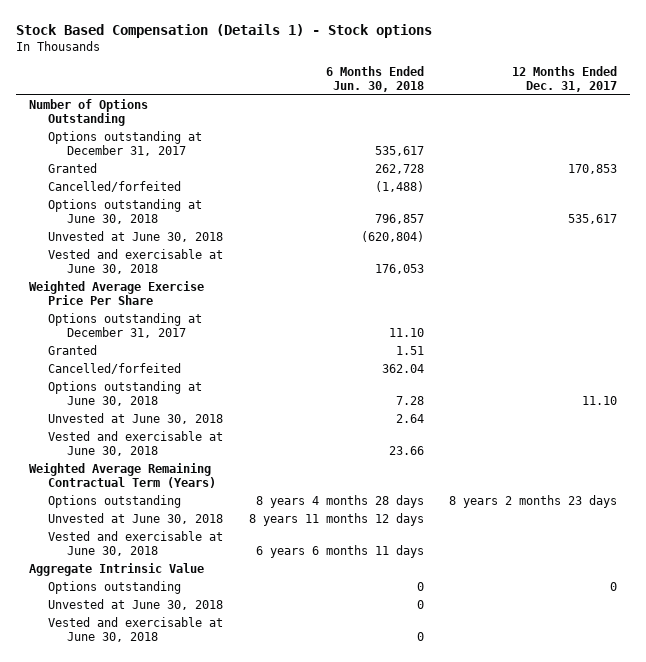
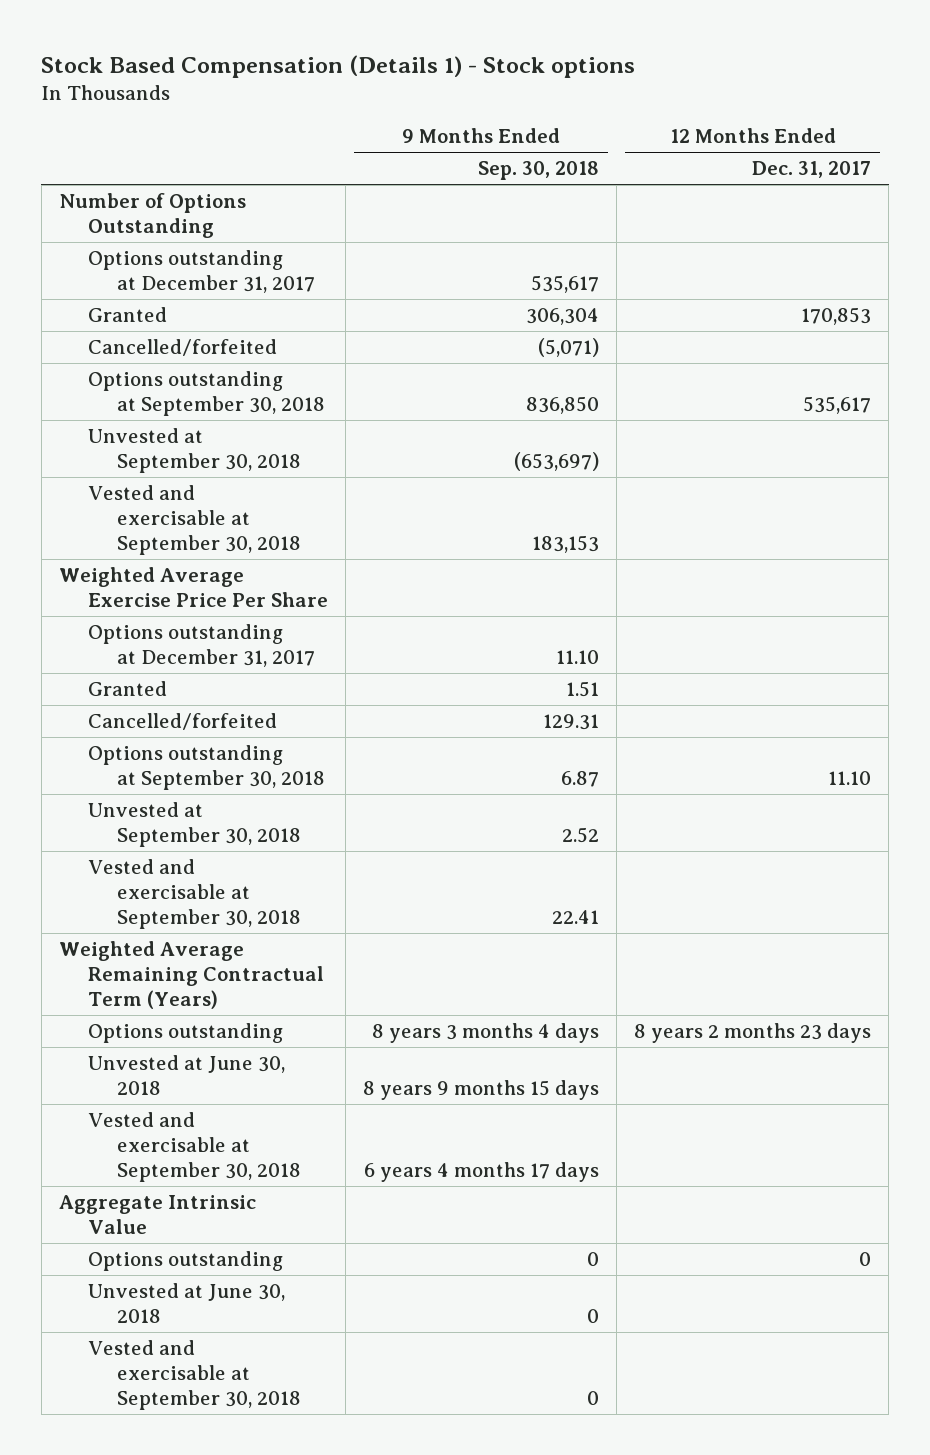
- | 6 Months Ended Jun. 30, 2018 | 12 Months Ended Dec. 31, 2017
+ | 9 Months Ended Sep. 30, 2018 | 12 Months Ended Dec. 31, 2017
- Options outstanding at June 30, 2018 | 796,857 | 535,617
- Unvested at June 30, 2018 | (620,804) |
- Vested and exercisable at June 30, 2018 | 176,053 |
+ Options outstanding at September 30, 2018 | 836,850 | 535,617
+ Unvested at September 30, 2018 | (653,697) |
+ Vested and exercisable at September 30, 2018 | 183,153 |
- Options outstanding at June 30, 2018 | 7.28 | 11.10
- Unvested at June 30, 2018 | 2.64 |
- Vested and exercisable at June 30, 2018 | 23.66 |
+ Options outstanding at September 30, 2018 | 6.87 | 11.10
+ Unvested at September 30, 2018 | 2.52 |
+ Vested and exercisable at September 30, 2018 | 22.41 |
- Vested and exercisable at June 30, 2018 | 6 years 6 months 11 days |
+ Vested and exercisable at September 30, 2018 | 6 years 4 months 17 days |
- Vested and exercisable at June 30, 2018 | 0 |
+ Vested and exercisable at September 30, 2018 | 0 |

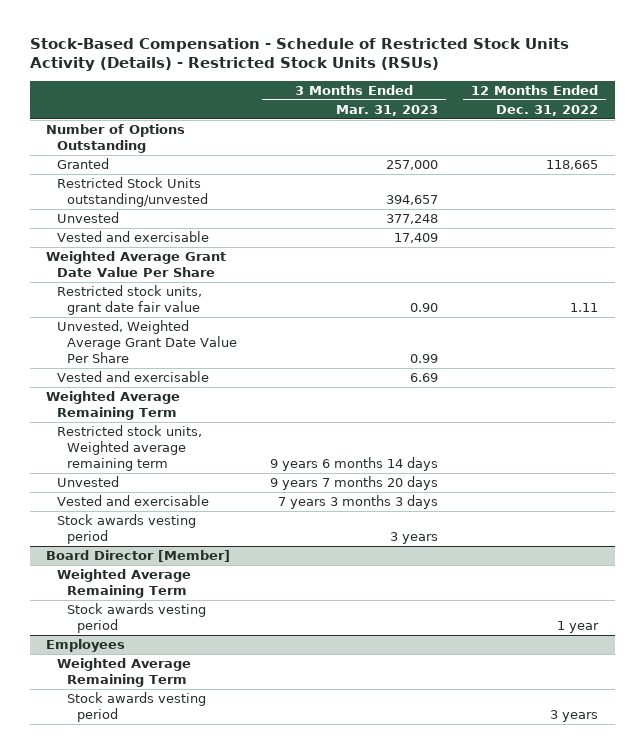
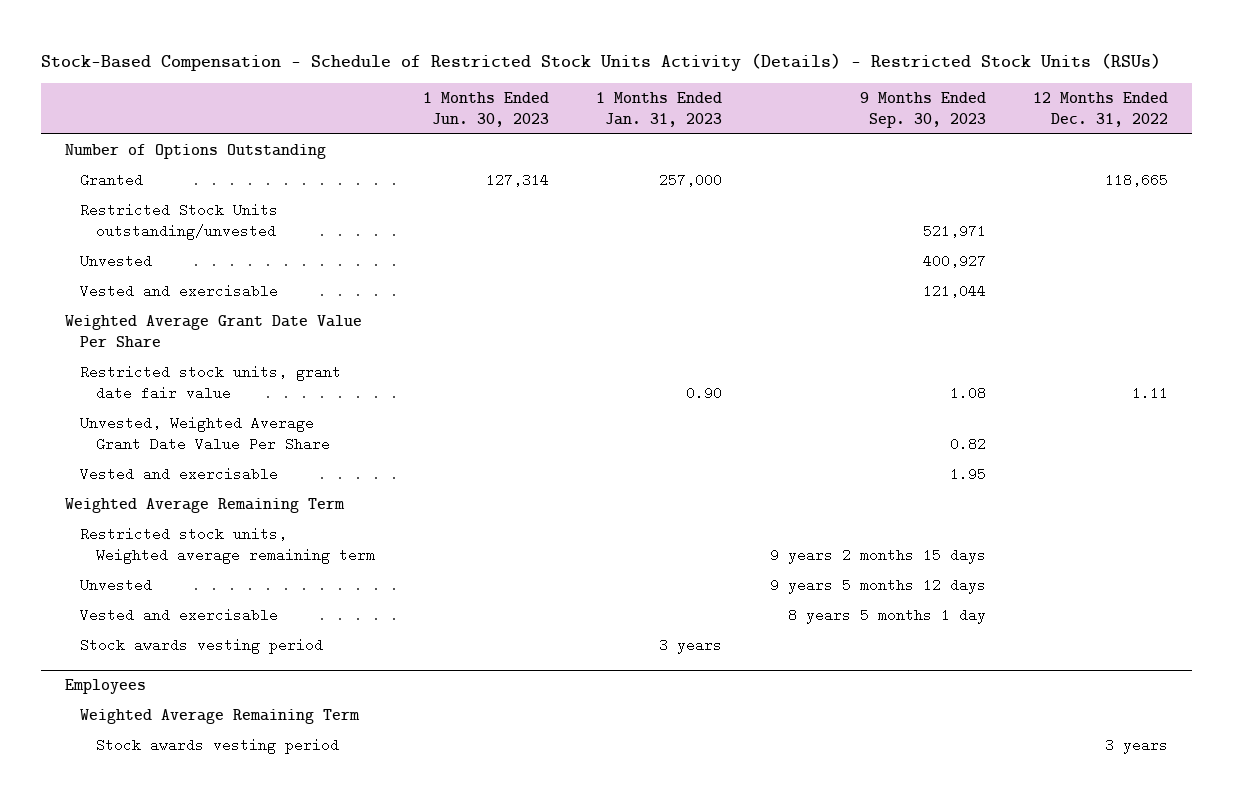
- | 3 Months Ended Mar. 31, 2023 | 12 Months Ended Dec. 31, 2022
+ | 1 Months Ended Jun. 30, 2023 | 1 Months Ended Jan. 31, 2023 | 9 Months Ended Sep. 30, 2023 | 12 Months Ended Dec. 31, 2022
- Board Director [Member]
- Weighted Average Remaining Term
- Stock awards vesting period | | 1 year

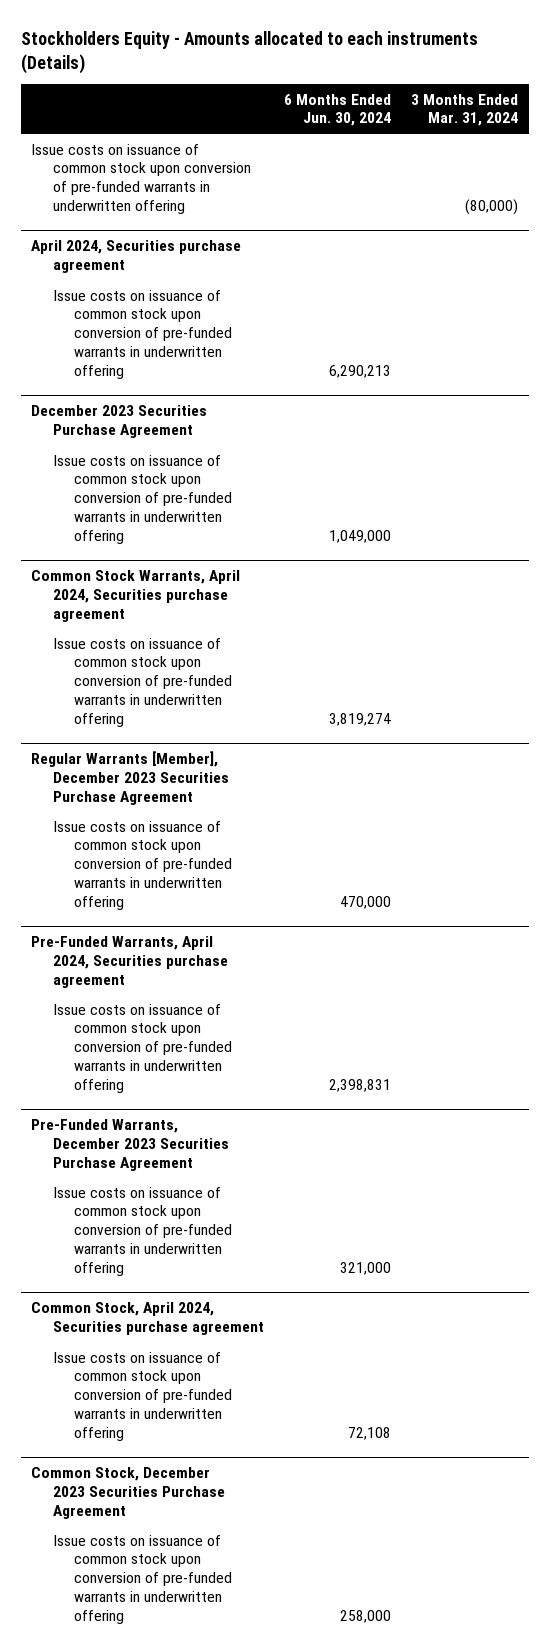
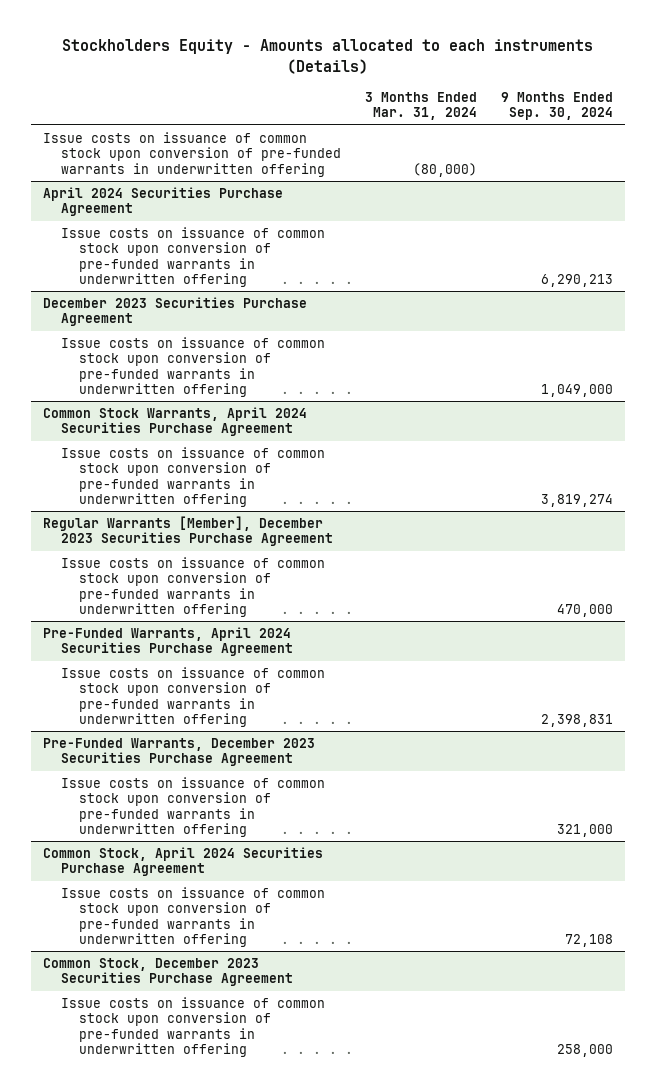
- | 6 Months Ended Jun. 30, 2024 | 3 Months Ended Mar. 31, 2024
+ | 3 Months Ended Mar. 31, 2024 | 9 Months Ended Sep. 30, 2024
- April 2024, Securities purchase agreement
+ April 2024 Securities Purchase Agreement
- Common Stock Warrants, April 2024, Securities purchase agreement
+ Common Stock Warrants, April 2024 Securities Purchase Agreement
- Pre-Funded Warrants, April 2024, Securities purchase agreement
+ Pre-Funded Warrants, April 2024 Securities Purchase Agreement
- Common Stock, April 2024, Securities purchase agreement
+ Common Stock, April 2024 Securities Purchase Agreement

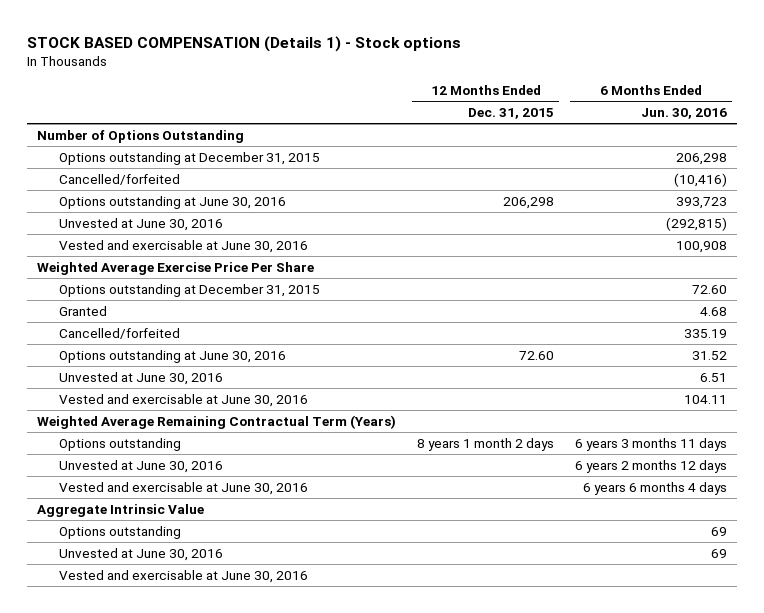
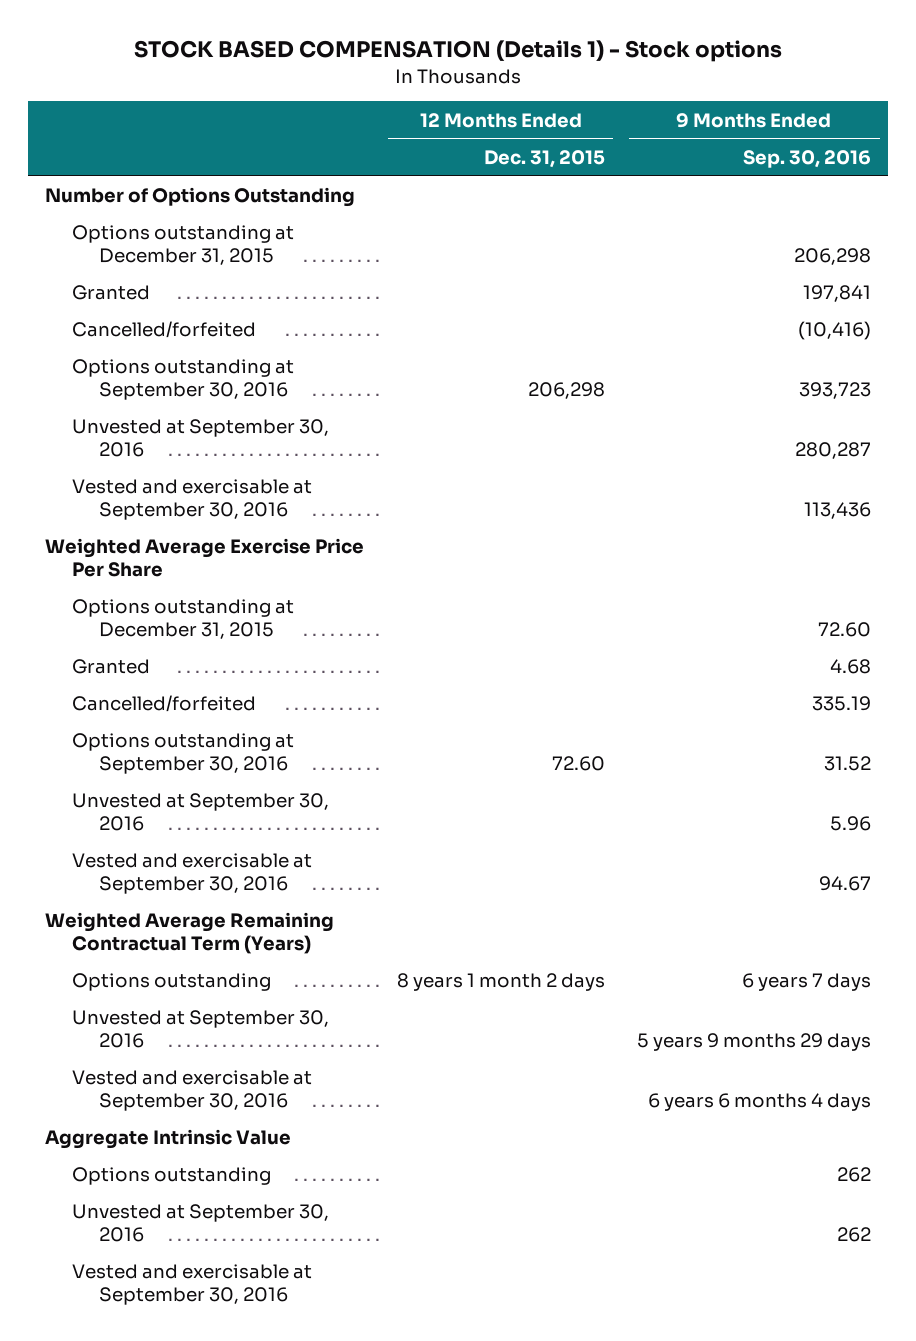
- | 12 Months Ended Dec. 31, 2015 | 6 Months Ended Jun. 30, 2016
+ | 12 Months Ended Dec. 31, 2015 | 9 Months Ended Sep. 30, 2016
+ Granted | | 197,841
- Options outstanding at June 30, 2016 | 206,298 | 393,723
- Unvested at June 30, 2016 | | (292,815)
- Vested and exercisable at June 30, 2016 | | 100,908
+ Options outstanding at September 30, 2016 | 206,298 | 393,723
+ Unvested at September 30, 2016 | | 280,287
+ Vested and exercisable at September 30, 2016 | | 113,436
- Options outstanding at June 30, 2016 | 72.60 | 31.52
- Unvested at June 30, 2016 | | 6.51
- Vested and exercisable at June 30, 2016 | | 104.11
+ Options outstanding at September 30, 2016 | 72.60 | 31.52
+ Unvested at September 30, 2016 | | 5.96
+ Vested and exercisable at September 30, 2016 | | 94.67
- Unvested at June 30, 2016 | | 6 years 2 months 12 days
- Vested and exercisable at June 30, 2016 | | 6 years 6 months 4 days
+ Unvested at September 30, 2016 | | 5 years 9 months 29 days
+ Vested and exercisable at September 30, 2016 | | 6 years 6 months 4 days
- Unvested at June 30, 2016 | | 69
- Vested and exercisable at June 30, 2016
+ Unvested at September 30, 2016 | | 262
+ Vested and exercisable at September 30, 2016

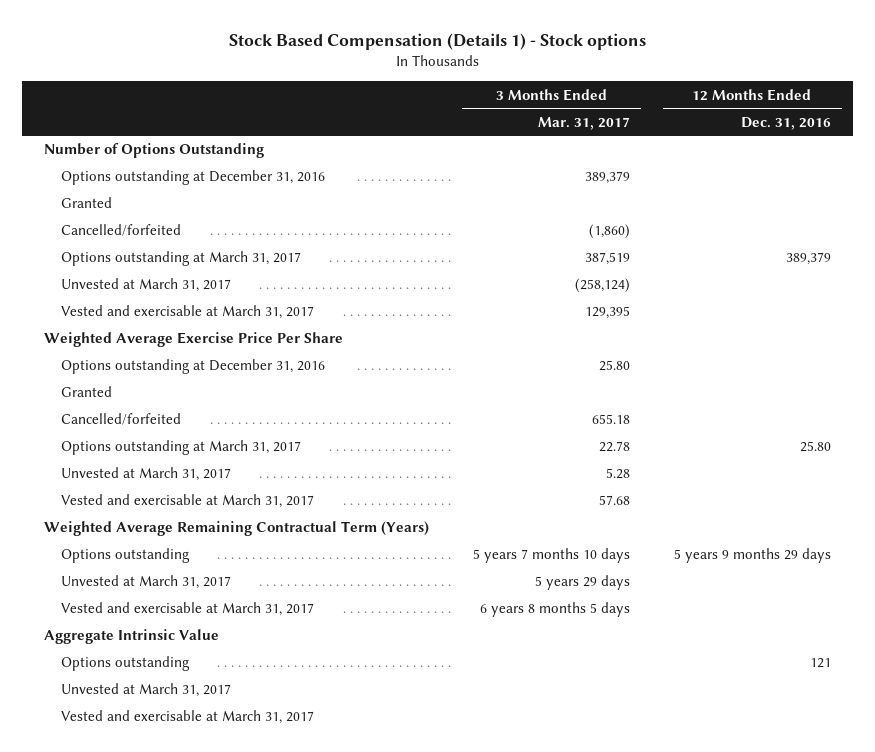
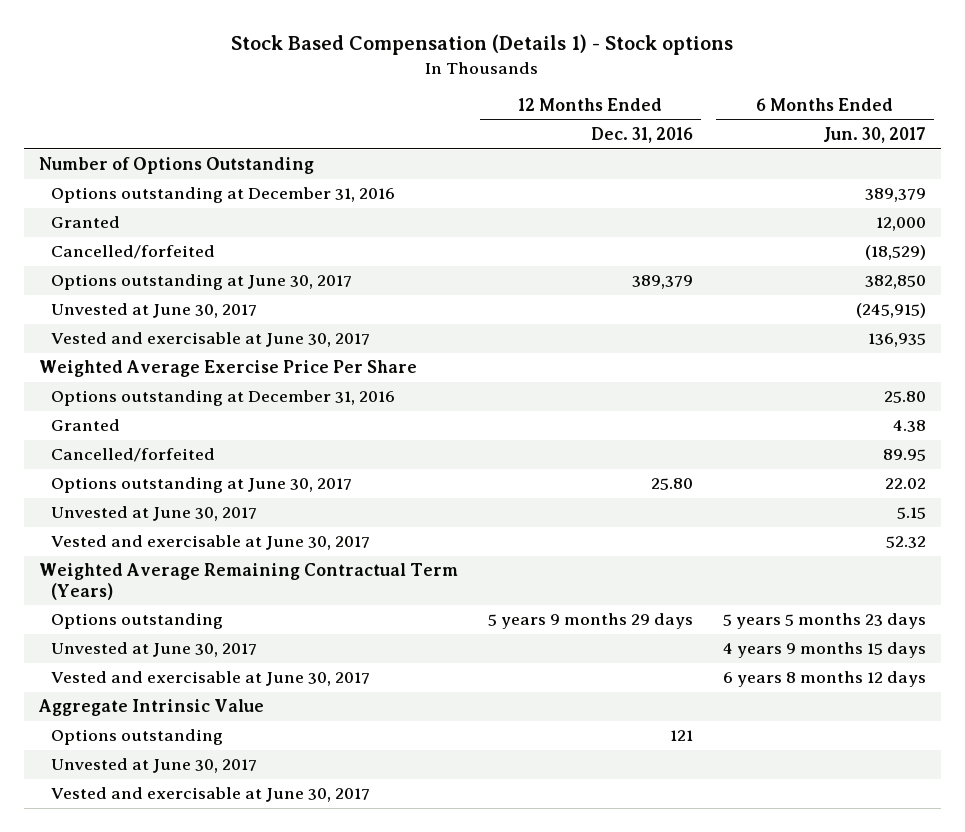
- | 3 Months Ended Mar. 31, 2017 | 12 Months Ended Dec. 31, 2016
+ | 12 Months Ended Dec. 31, 2016 | 6 Months Ended Jun. 30, 2017
- Options outstanding at March 31, 2017 | 387,519 | 389,379
- Unvested at March 31, 2017 | (258,124) |
- Vested and exercisable at March 31, 2017 | 129,395 |
+ Options outstanding at June 30, 2017 | 389,379 | 382,850
+ Unvested at June 30, 2017 | | (245,915)
+ Vested and exercisable at June 30, 2017 | | 136,935
- Options outstanding at March 31, 2017 | 22.78 | 25.80
- Unvested at March 31, 2017 | 5.28 |
- Vested and exercisable at March 31, 2017 | 57.68 |
+ Options outstanding at June 30, 2017 | 25.80 | 22.02
+ Unvested at June 30, 2017 | | 5.15
+ Vested and exercisable at June 30, 2017 | | 52.32
- Unvested at March 31, 2017 | 5 years 29 days |
- Vested and exercisable at March 31, 2017 | 6 years 8 months 5 days |
+ Unvested at June 30, 2017 | | 4 years 9 months 15 days
+ Vested and exercisable at June 30, 2017 | | 6 years 8 months 12 days
- Unvested at March 31, 2017
- Vested and exercisable at March 31, 2017
+ Unvested at June 30, 2017
+ Vested and exercisable at June 30, 2017

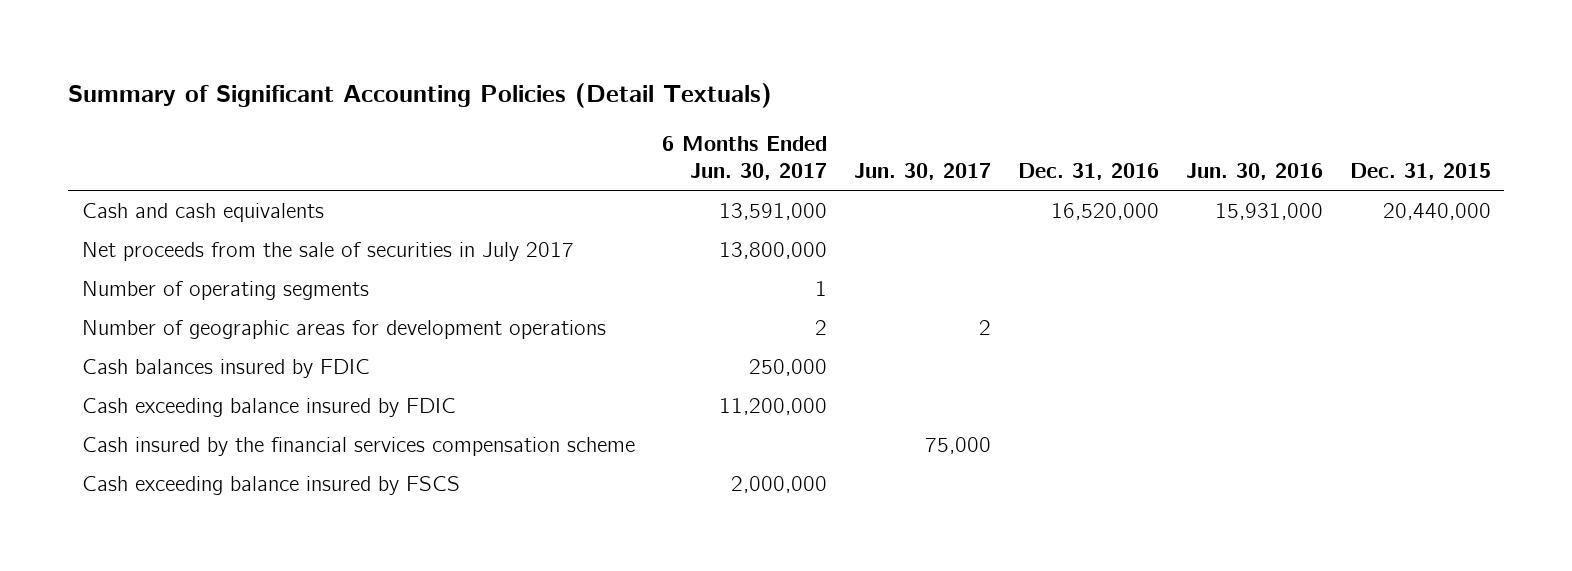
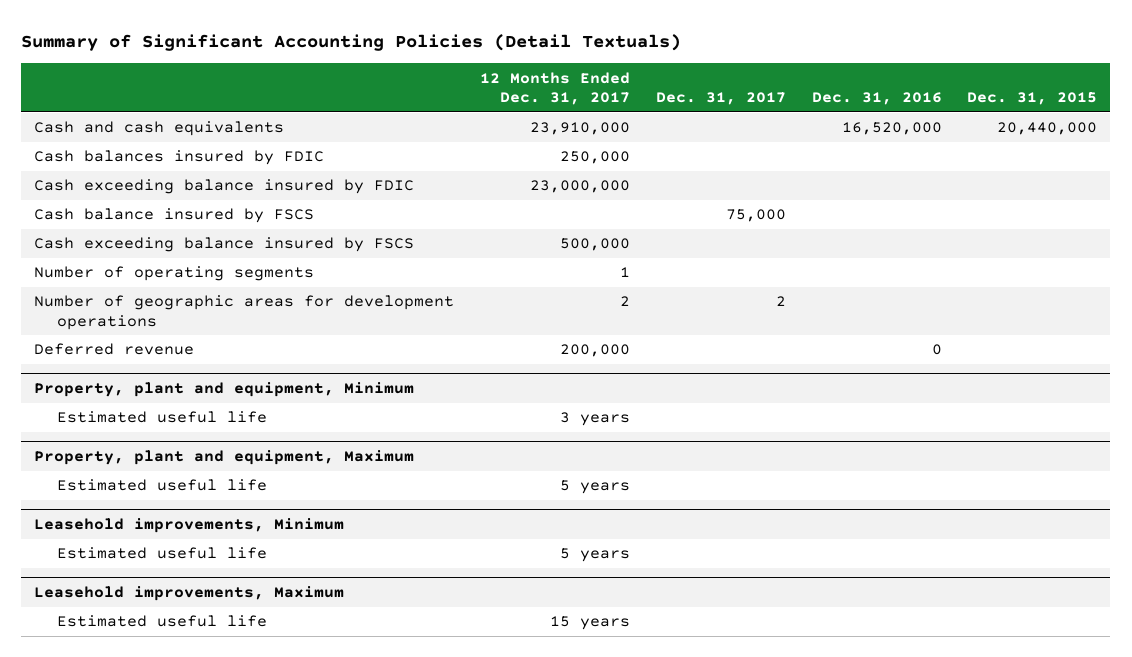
- | 6 Months Ended Jun. 30, 2017 | Jun. 30, 2017 | Dec. 31, 2016 | Jun. 30, 2016 | Dec. 31, 2015
+ | 12 Months Ended Dec. 31, 2017 | Dec. 31, 2017 | Dec. 31, 2016 | Dec. 31, 2015
- Net proceeds from the sale of securities in July 2017 | 13,800,000 | | | |
- Cash insured by the financial services compensation scheme | | 75,000 | | |
+ Cash balance insured by FSCS | | 75,000 | |
moved down: Number of operating segments | 1 | | |
moved down: Number of geographic areas for development operations | 2 | 2 | |
+ Deferred revenue | 200,000 | | 0 |
+ Property, plant and equipment, Minimum
+ Estimated useful life | 3 years | | |
+ Property, plant and equipment, Maximum
+ Estimated useful life | 5 years | | |
+ Leasehold improvements, Minimum
+ Estimated useful life | 5 years | | |
+ Leasehold improvements, Maximum
+ Estimated useful life | 15 years | | |

